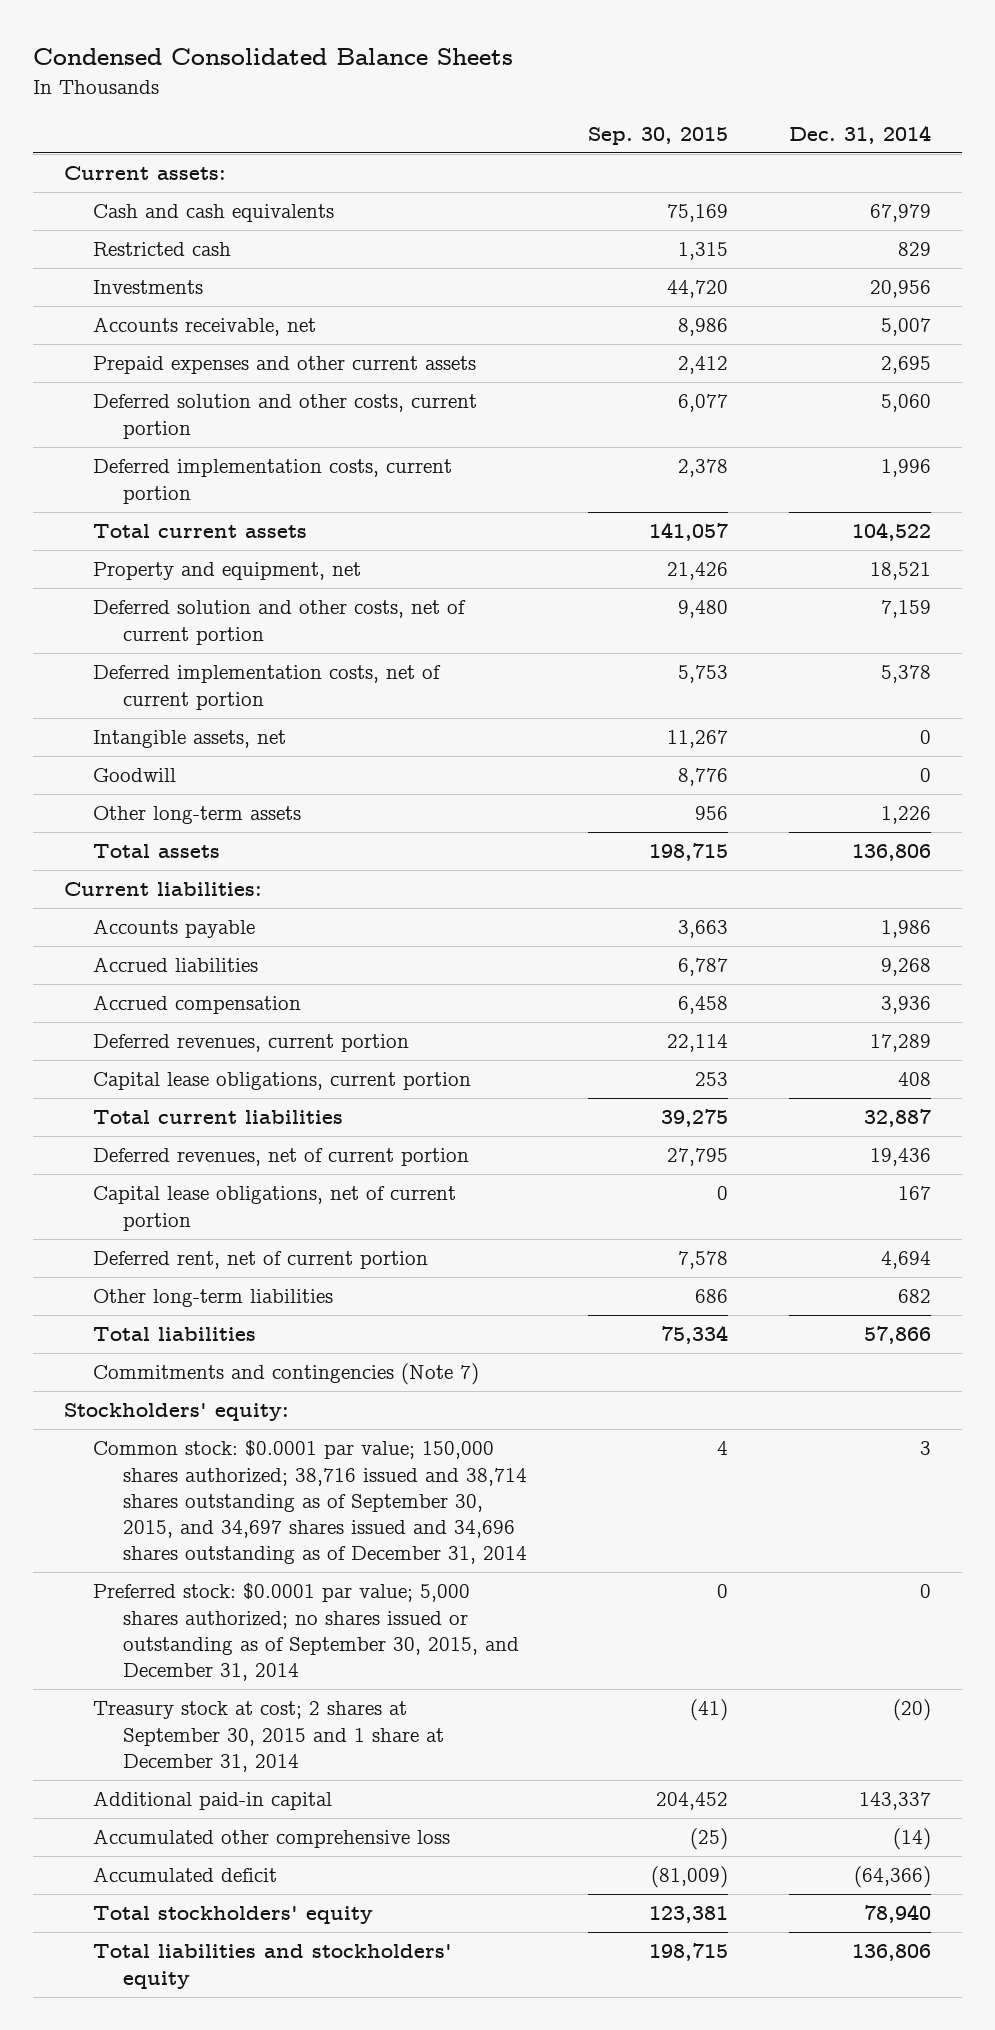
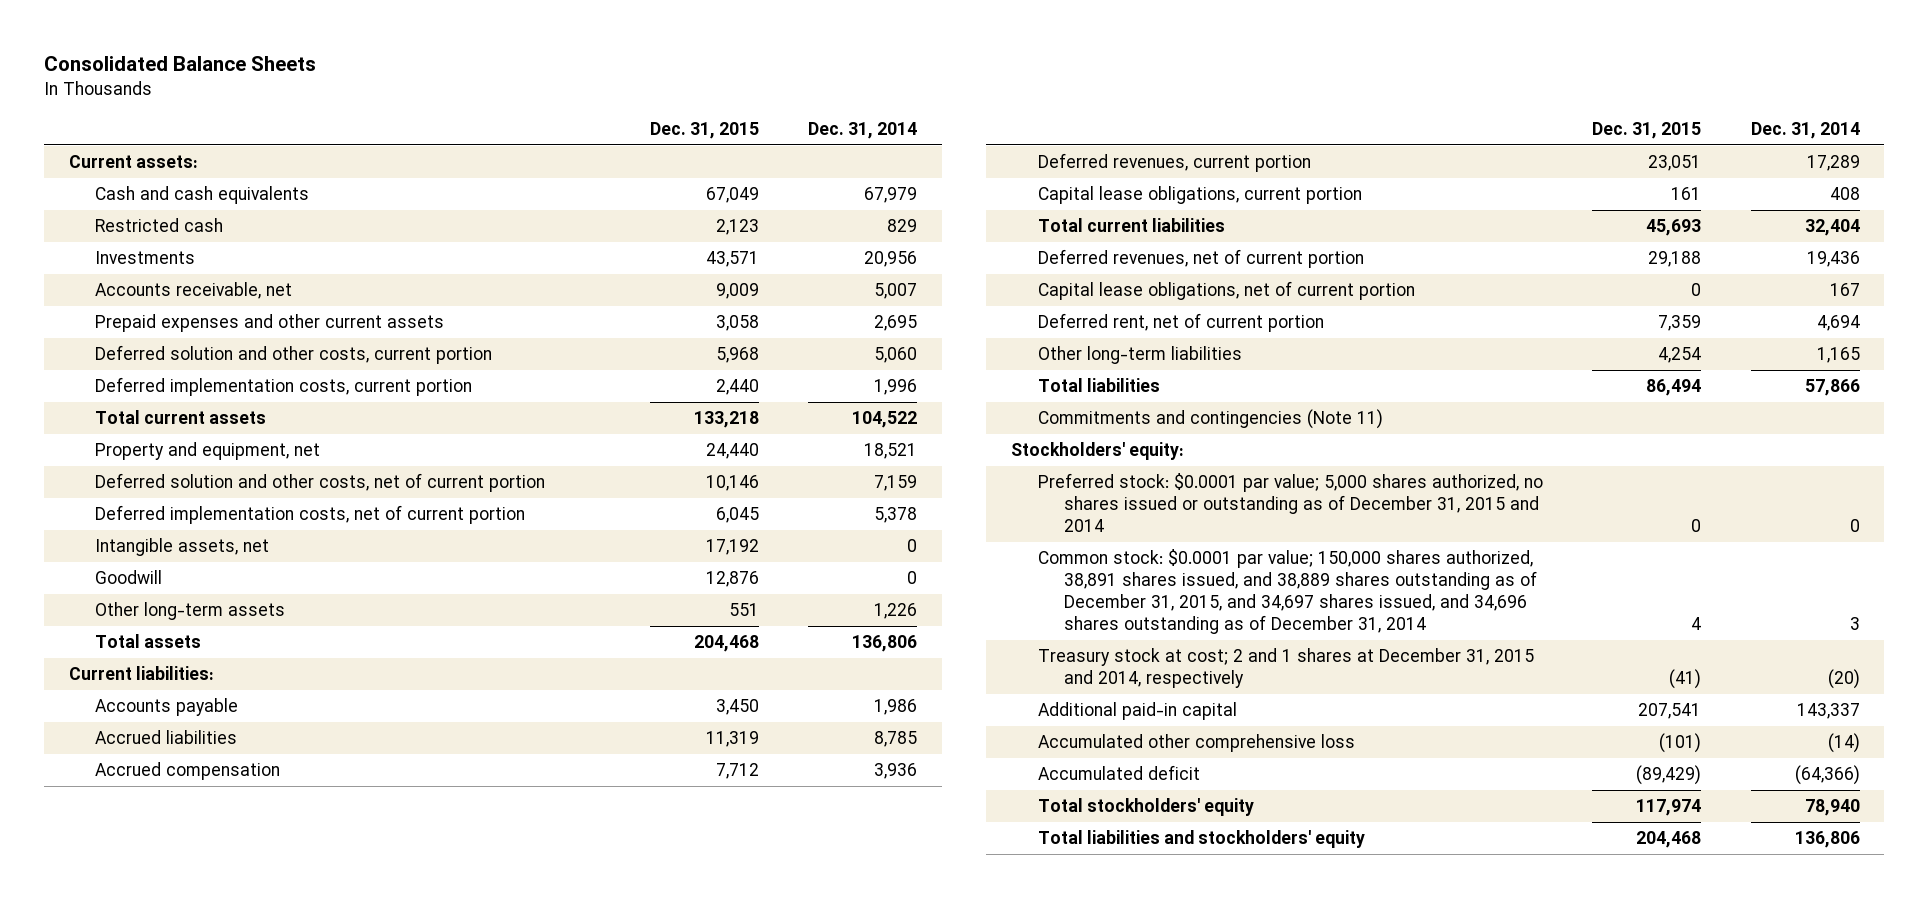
- Condensed Consolidated Balance Sheets
+ Consolidated Balance Sheets
- | Sep. 30, 2015 | Dec. 31, 2014
+ | Dec. 31, 2015 | Dec. 31, 2014
- Accrued liabilities | 6,787 | 9,268
+ Accrued liabilities | 11,319 | 8,785
- Total current liabilities | 39,275 | 32,887
+ Total current liabilities | 45,693 | 32,404
- Other long-term liabilities | 686 | 682
+ Other long-term liabilities | 4,254 | 1,165
- Commitments and contingencies (Note 7)
+ Commitments and contingencies (Note 11)
- Common stock: $0.0001 par value; 150,000 shares authorized; 38,716 issued and 38,714 shares outstanding as of September 30, 2015, and 34,697 shares issued and 34,696 shares outstanding as of December 31, 2014 | 4 | 3
- Preferred stock: $0.0001 par value; 5,000 shares authorized; no shares issued or outstanding as of September 30, 2015, and December 31, 2014 | 0 | 0
- Treasury stock at cost; 2 shares at September 30, 2015 and 1 share at December 31, 2014 | (41) | (20)
+ Preferred stock: $0.0001 par value; 5,000 shares authorized, no shares issued or outstanding as of December 31, 2015 and 2014 | 0 | 0
+ Common stock: $0.0001 par value; 150,000 shares authorized, 38,891 shares issued, and 38,889 shares outstanding as of December 31, 2015, and 34,697 shares issued, and 34,696 shares outstanding as of December 31, 2014 | 4 | 3
+ Treasury stock at cost; 2 and 1 shares at December 31, 2015 and 2014, respectively | (41) | (20)

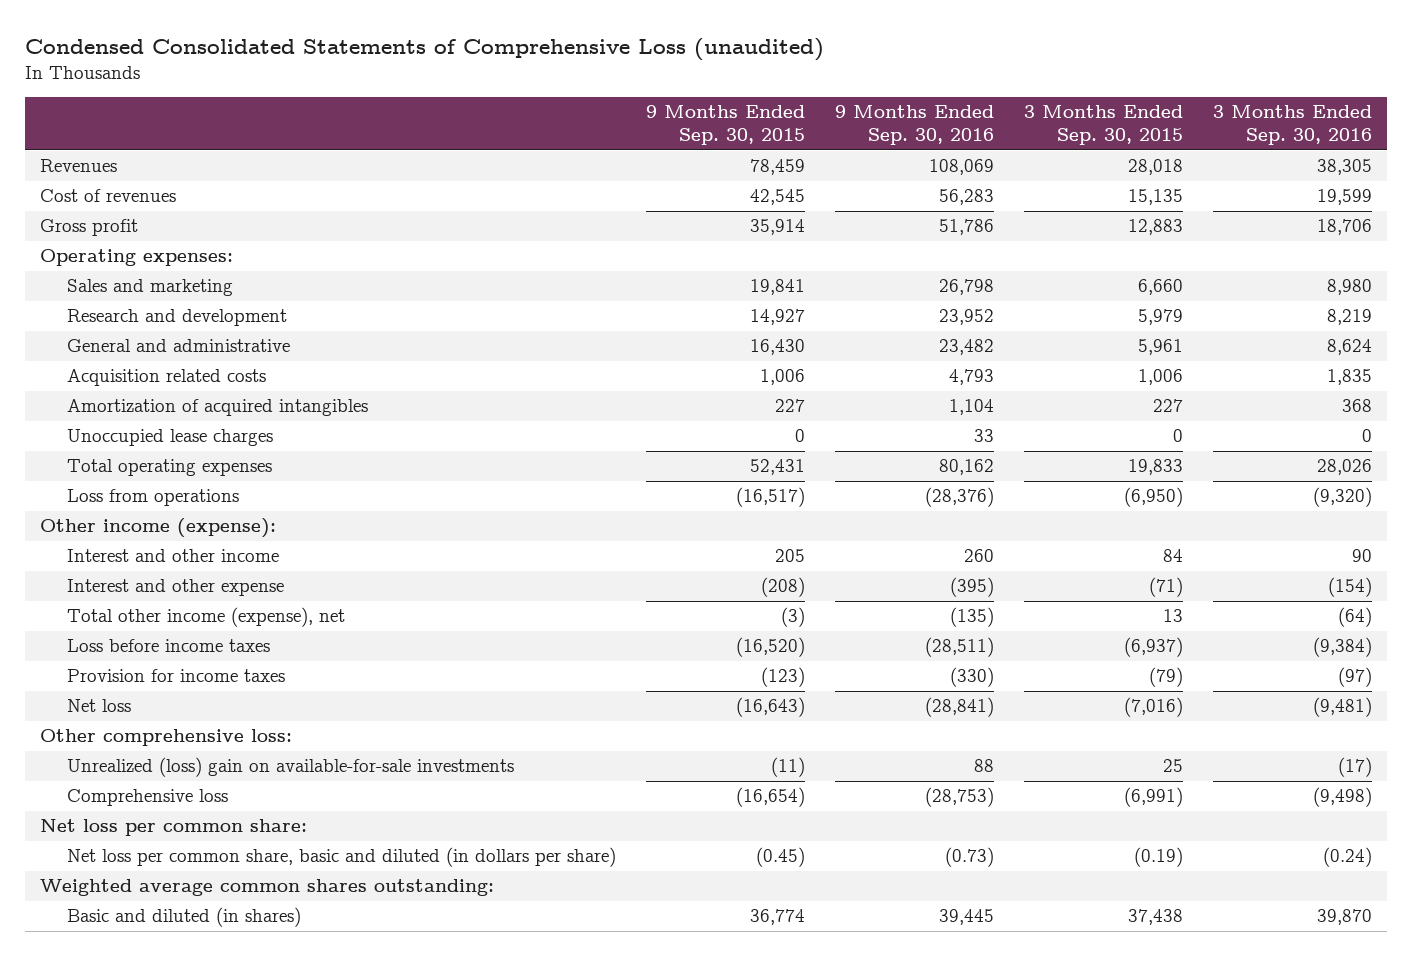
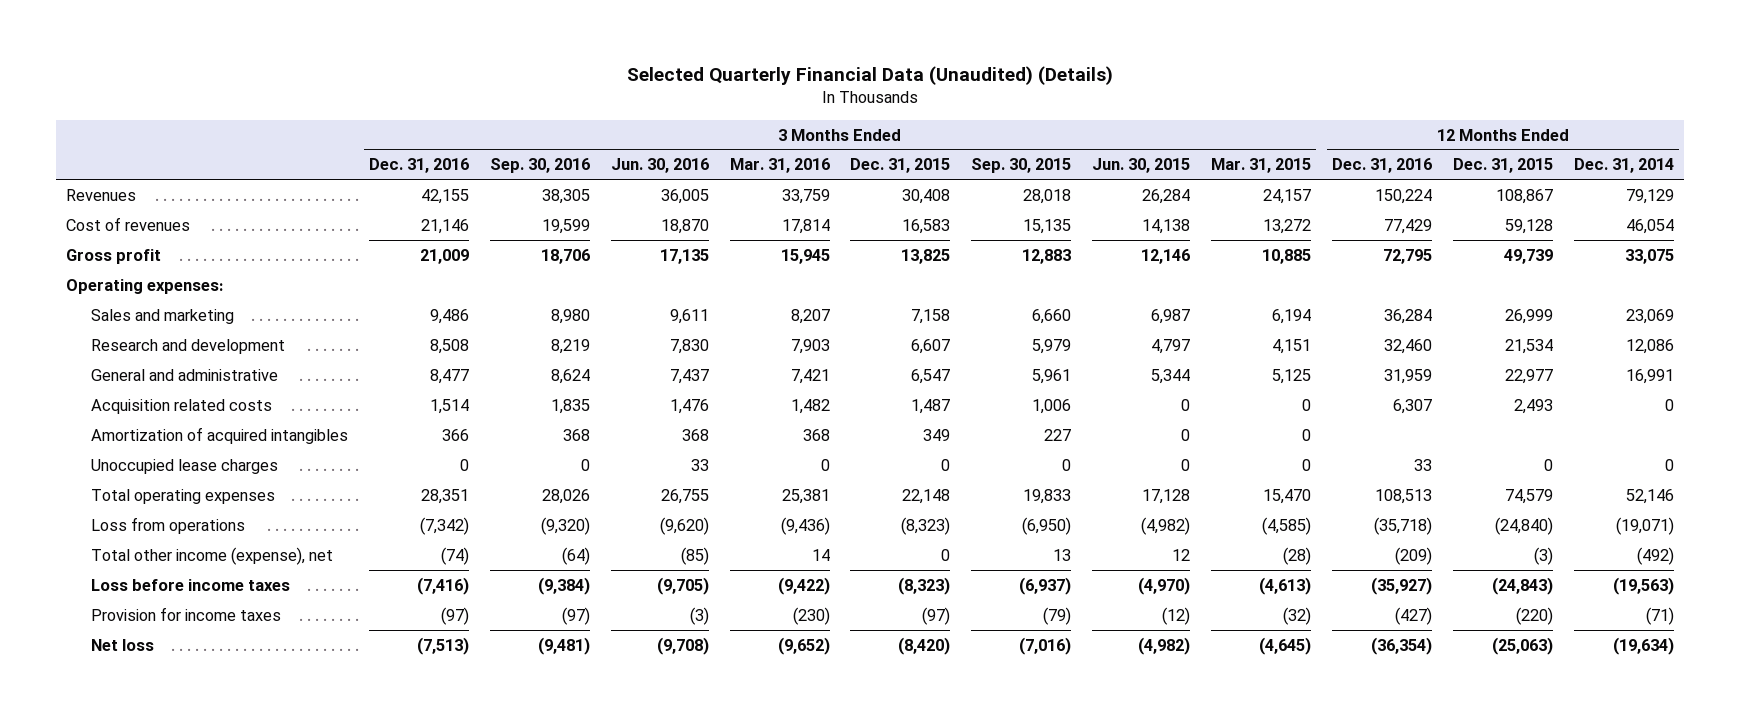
- Condensed Consolidated Statements of Comprehensive Loss (unaudited)
+ Selected Quarterly Financial Data (Unaudited) (Details)
- | 9 Months Ended Sep. 30, 2015 | 9 Months Ended Sep. 30, 2016 | 3 Months Ended Sep. 30, 2015 | 3 Months Ended Sep. 30, 2016
+ | 3 Months Ended Dec. 31, 2016 | 3 Months Ended Sep. 30, 2016 | 3 Months Ended Jun. 30, 2016 | 3 Months Ended Mar. 31, 2016 | 3 Months Ended Dec. 31, 2015 | 3 Months Ended Sep. 30, 2015 | 3 Months Ended Jun. 30, 2015 | 3 Months Ended Mar. 31, 2015 | 12 Months Ended Dec. 31, 2016 | 12 Months Ended Dec. 31, 2015 | 12 Months Ended Dec. 31, 2014
- Other income (expense):
- Interest and other income | 205 | 260 | 84 | 90
- Interest and other expense | (208) | (395) | (71) | (154)
- Other comprehensive loss:
- Unrealized (loss) gain on available-for-sale investments | (11) | 88 | 25 | (17)
- Comprehensive loss | (16,654) | (28,753) | (6,991) | (9,498)
- Net loss per common share:
- Net loss per common share, basic and diluted (in dollars per share) | (0.45) | (0.73) | (0.19) | (0.24)
- Weighted average common shares outstanding:
- Basic and diluted (in shares) | 36,774 | 39,445 | 37,438 | 39,870

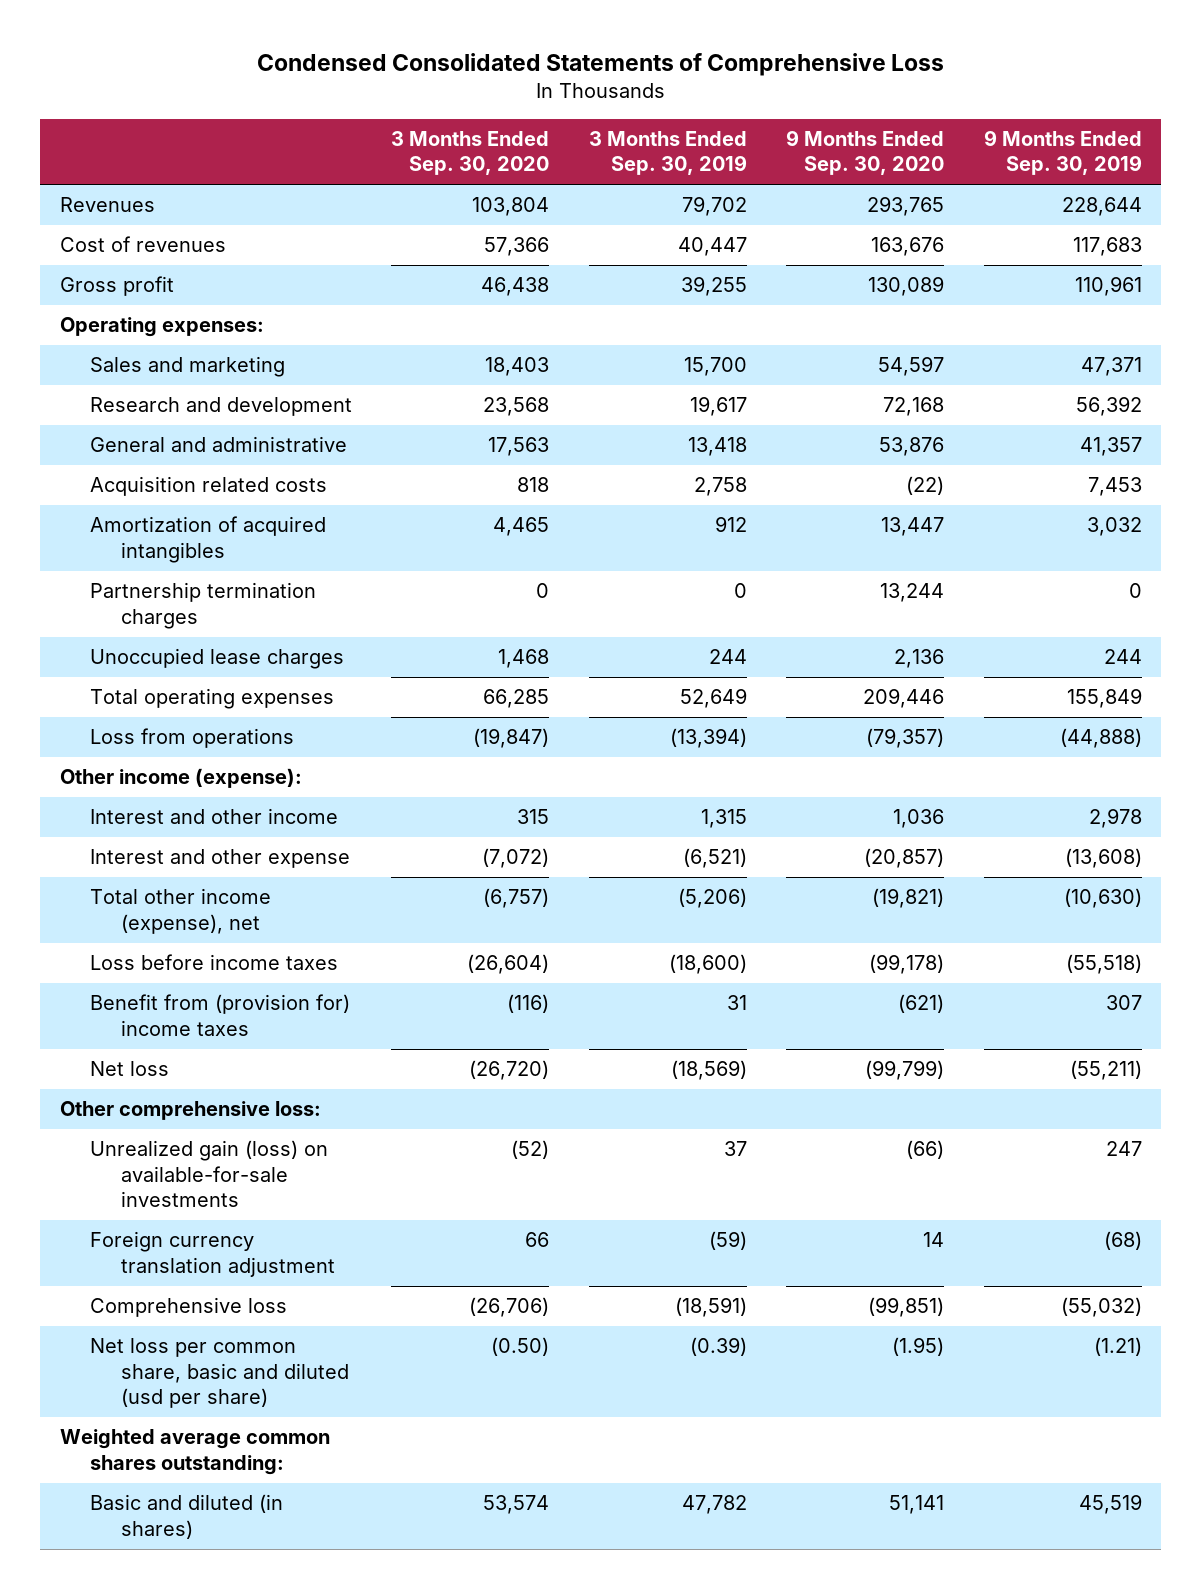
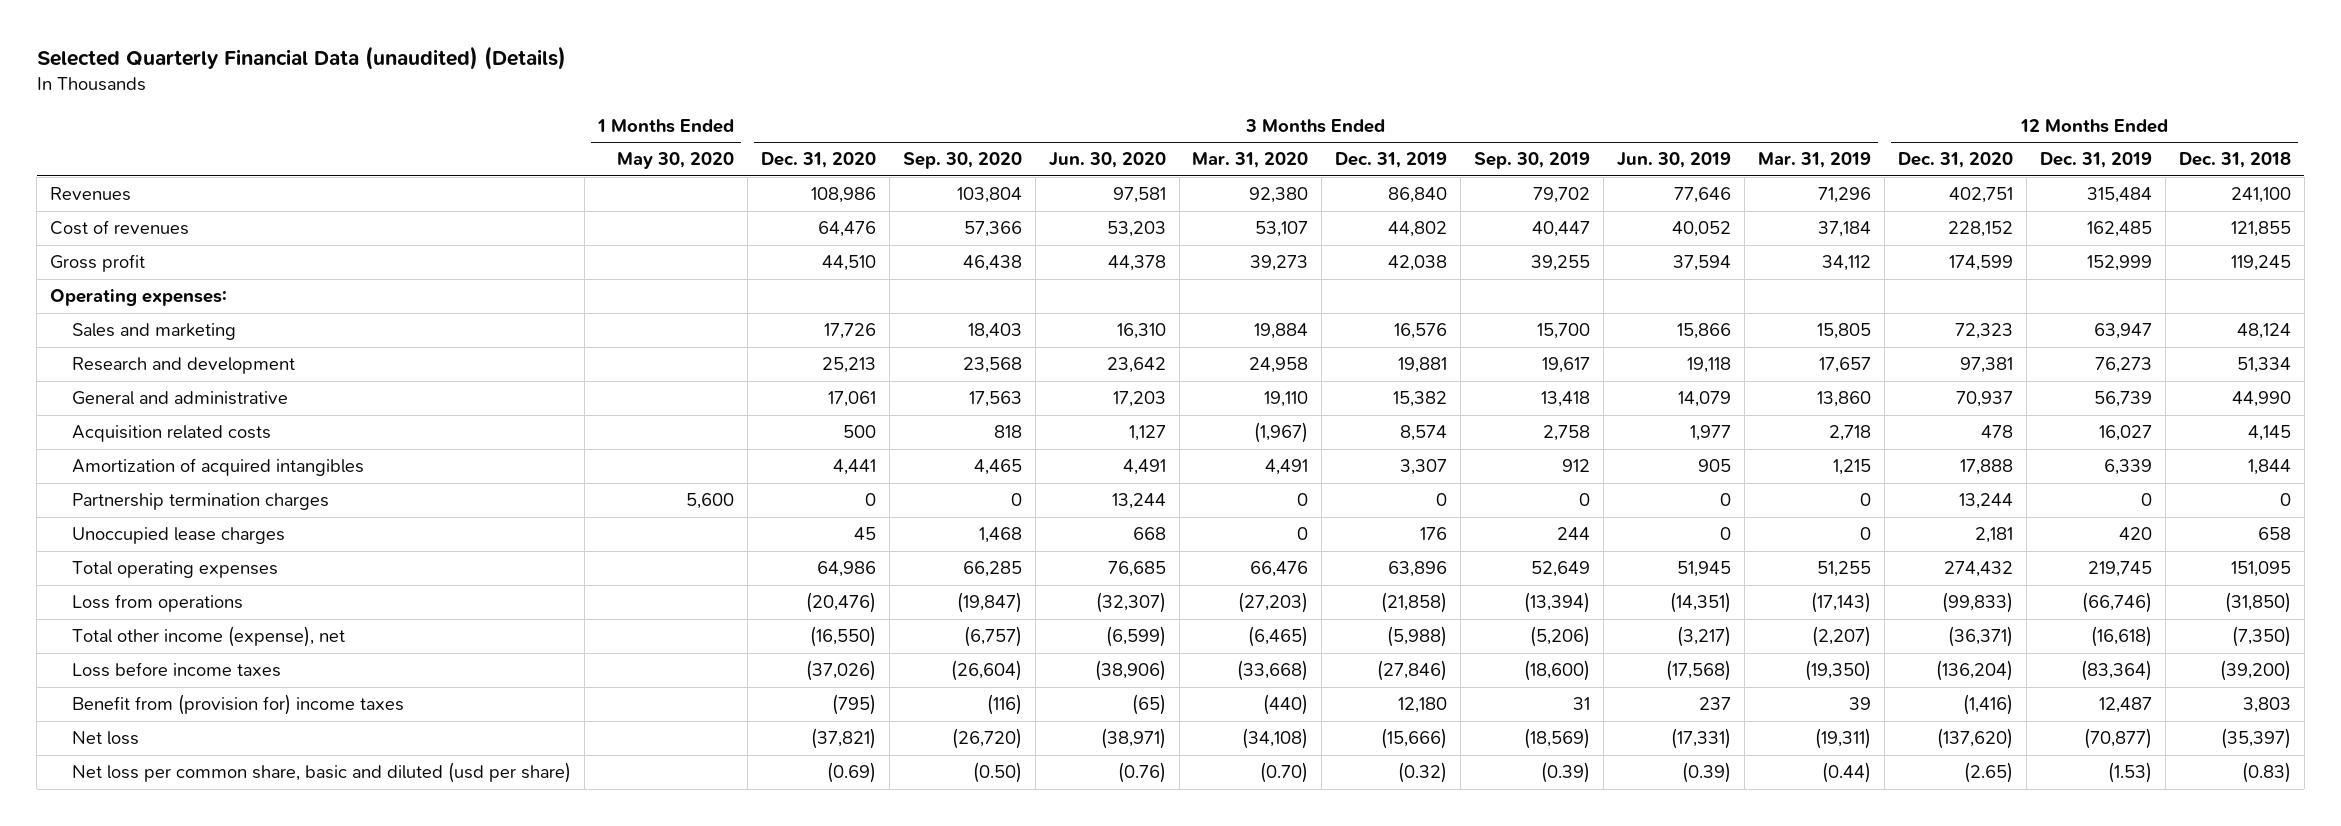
- Condensed Consolidated Statements of Comprehensive Loss
+ Selected Quarterly Financial Data (unaudited) (Details)
- | 3 Months Ended Sep. 30, 2020 | 3 Months Ended Sep. 30, 2019 | 9 Months Ended Sep. 30, 2020 | 9 Months Ended Sep. 30, 2019
+ | 1 Months Ended May 30, 2020 | 3 Months Ended Dec. 31, 2020 | 3 Months Ended Sep. 30, 2020 | 3 Months Ended Jun. 30, 2020 | 3 Months Ended Mar. 31, 2020 | 3 Months Ended Dec. 31, 2019 | 3 Months Ended Sep. 30, 2019 | 3 Months Ended Jun. 30, 2019 | 3 Months Ended Mar. 31, 2019 | 12 Months Ended Dec. 31, 2020 | 12 Months Ended Dec. 31, 2019 | 12 Months Ended Dec. 31, 2018
- Other income (expense):
- Interest and other income | 315 | 1,315 | 1,036 | 2,978
- Interest and other expense | (7,072) | (6,521) | (20,857) | (13,608)
- Other comprehensive loss:
- Unrealized gain (loss) on available-for-sale investments | (52) | 37 | (66) | 247
- Foreign currency translation adjustment | 66 | (59) | 14 | (68)
- Comprehensive loss | (26,706) | (18,591) | (99,851) | (55,032)
- Weighted average common shares outstanding:
- Basic and diluted (in shares) | 53,574 | 47,782 | 51,141 | 45,519

